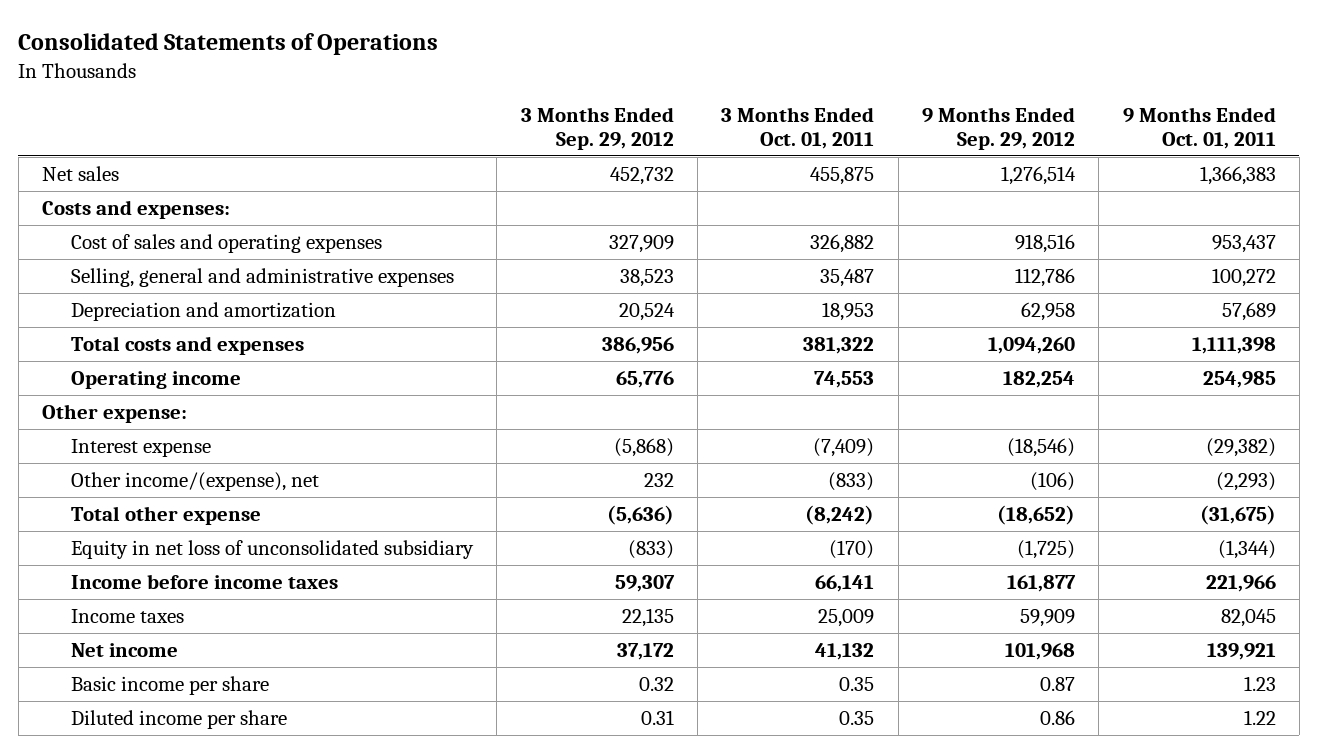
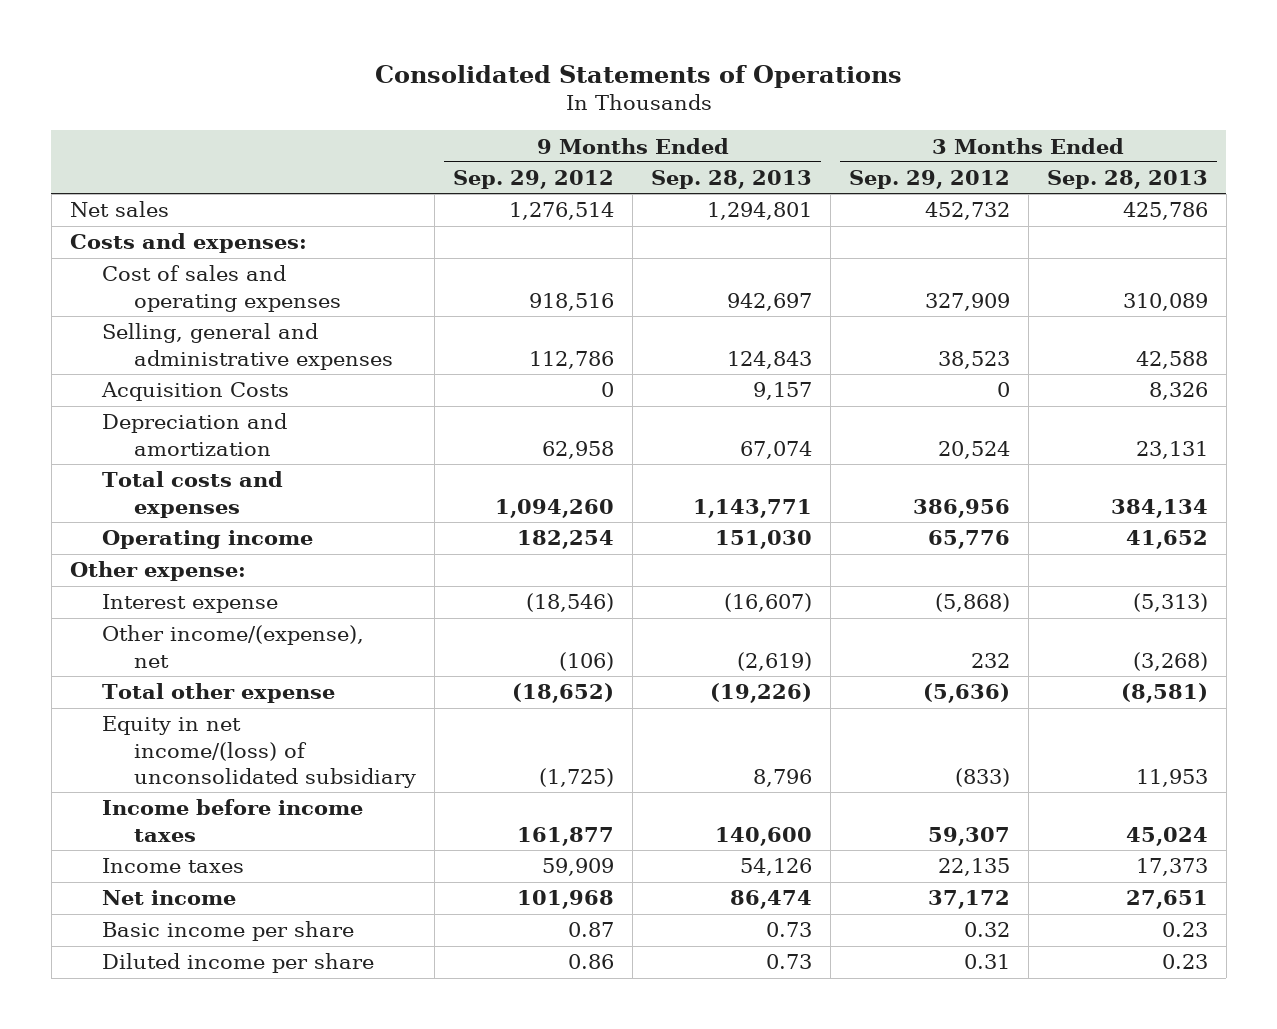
- | 3 Months Ended Sep. 29, 2012 | 3 Months Ended Oct. 01, 2011 | 9 Months Ended Sep. 29, 2012 | 9 Months Ended Oct. 01, 2011
+ | 9 Months Ended Sep. 29, 2012 | 9 Months Ended Sep. 28, 2013 | 3 Months Ended Sep. 29, 2012 | 3 Months Ended Sep. 28, 2013
+ Acquisition Costs | 0 | 9,157 | 0 | 8,326
- Equity in net loss of unconsolidated subsidiary | (833) | (170) | (1,725) | (1,344)
+ Equity in net income/(loss) of unconsolidated subsidiary | (1,725) | 8,796 | (833) | 11,953

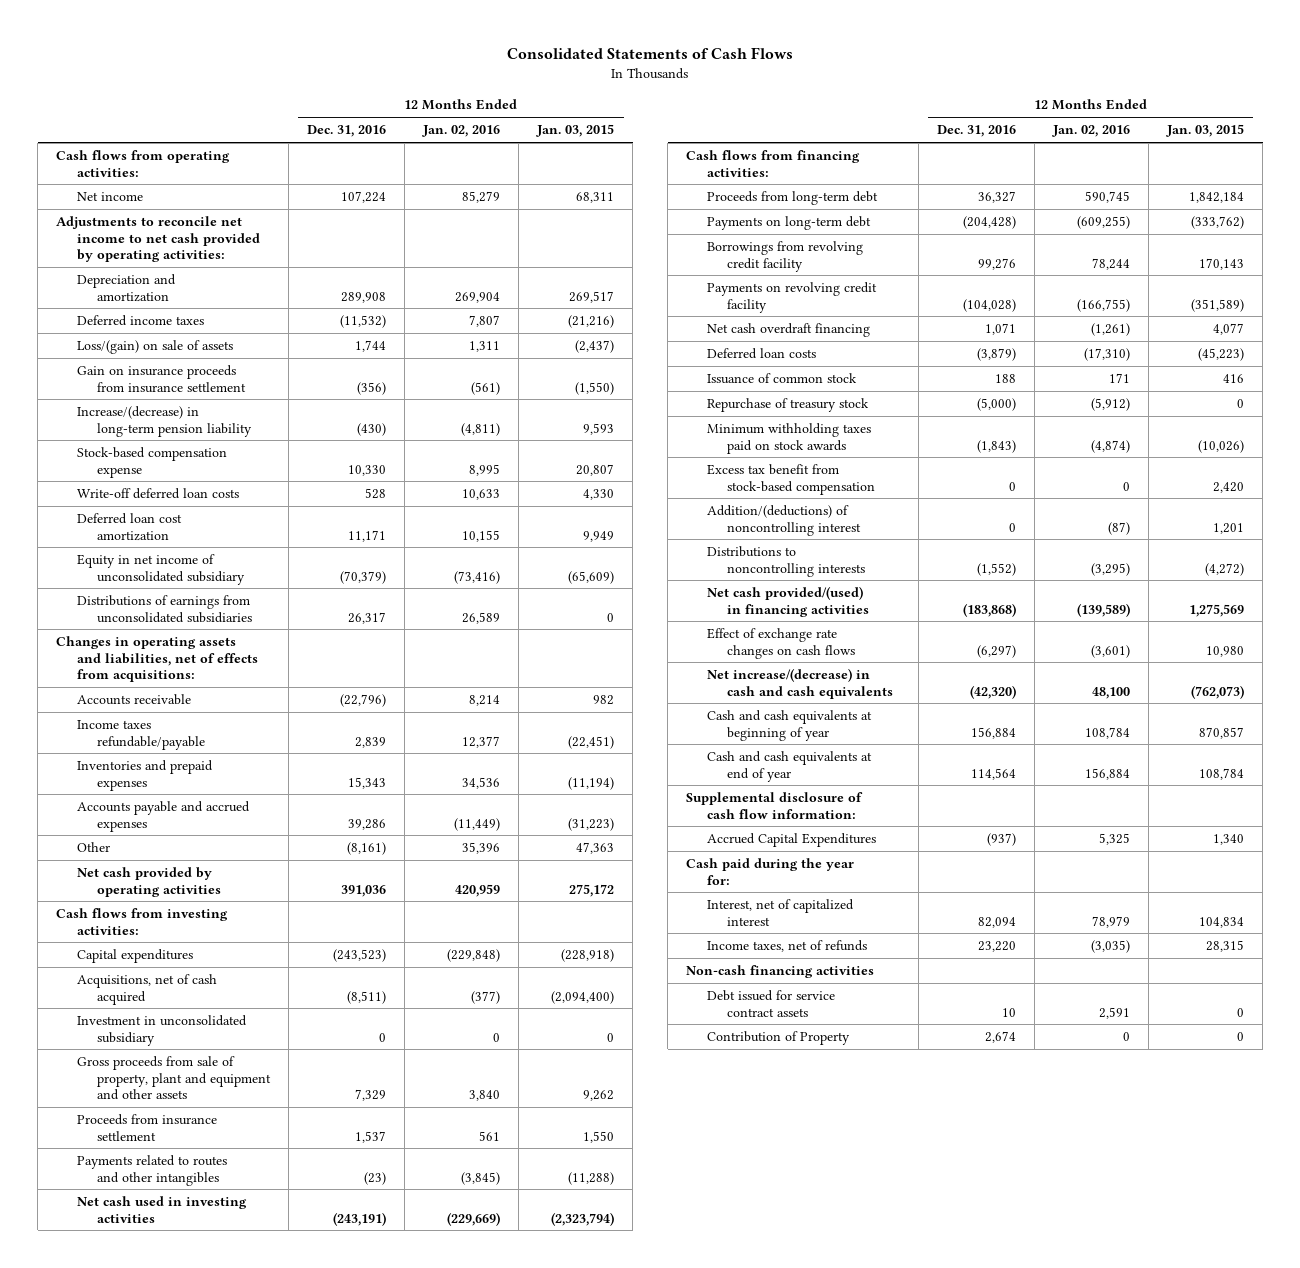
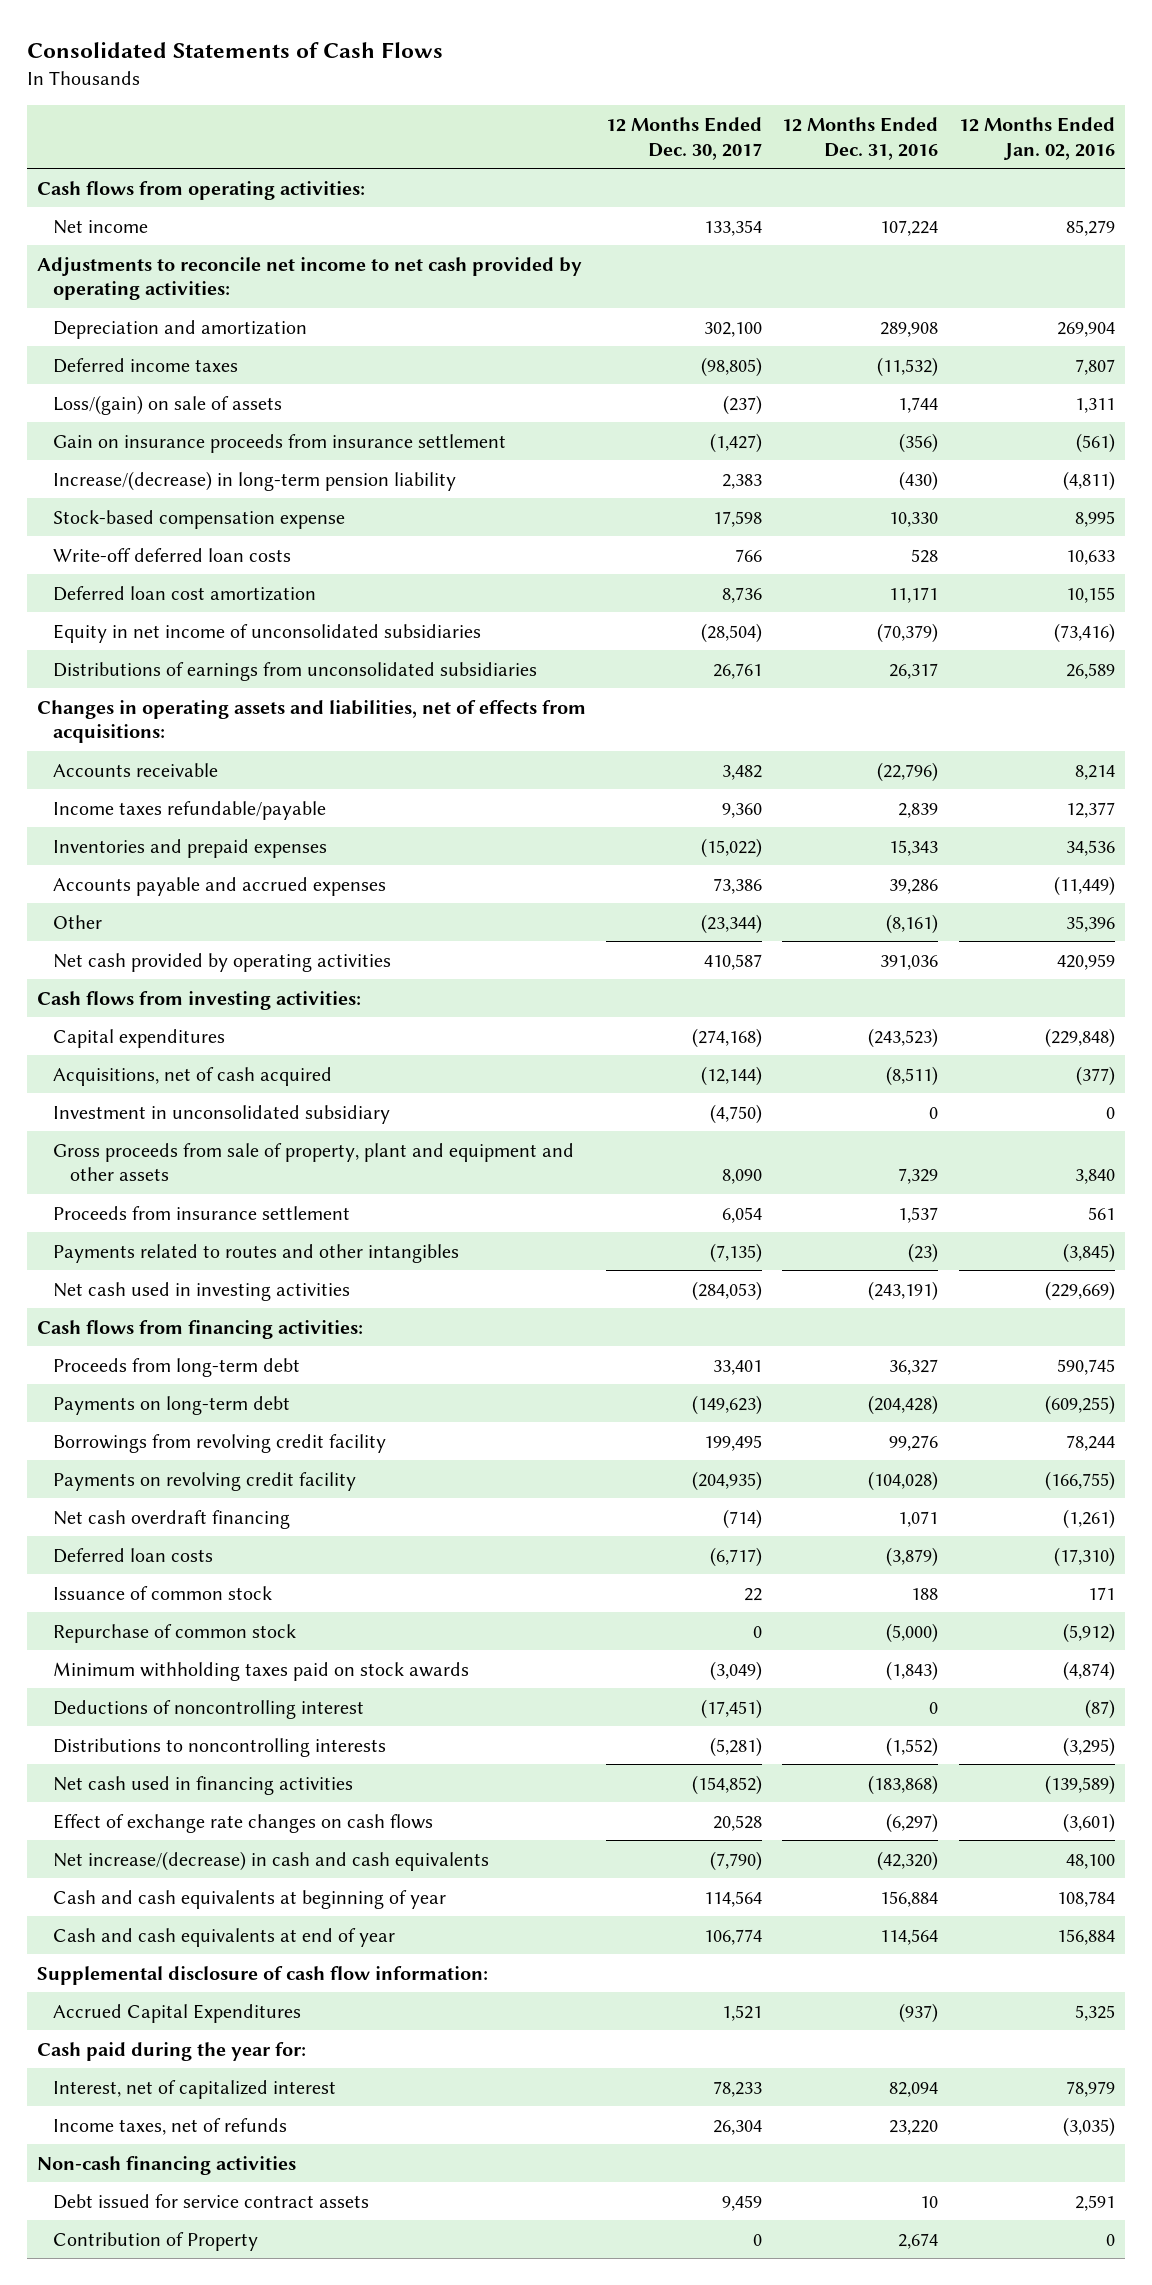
- | 12 Months Ended Dec. 31, 2016 | 12 Months Ended Jan. 02, 2016 | 12 Months Ended Jan. 03, 2015
+ | 12 Months Ended Dec. 30, 2017 | 12 Months Ended Dec. 31, 2016 | 12 Months Ended Jan. 02, 2016
- Equity in net income of unconsolidated subsidiary | (70,379) | (73,416) | (65,609)
+ Equity in net income of unconsolidated subsidiaries | (28,504) | (70,379) | (73,416)
- Repurchase of treasury stock | (5,000) | (5,912) | 0
+ Repurchase of common stock | 0 | (5,000) | (5,912)
- Excess tax benefit from stock-based compensation | 0 | 0 | 2,420
- Addition/(deductions) of noncontrolling interest | 0 | (87) | 1,201
+ Deductions of noncontrolling interest | (17,451) | 0 | (87)
- Net cash provided/(used) in financing activities | (183,868) | (139,589) | 1,275,569
+ Net cash used in financing activities | (154,852) | (183,868) | (139,589)

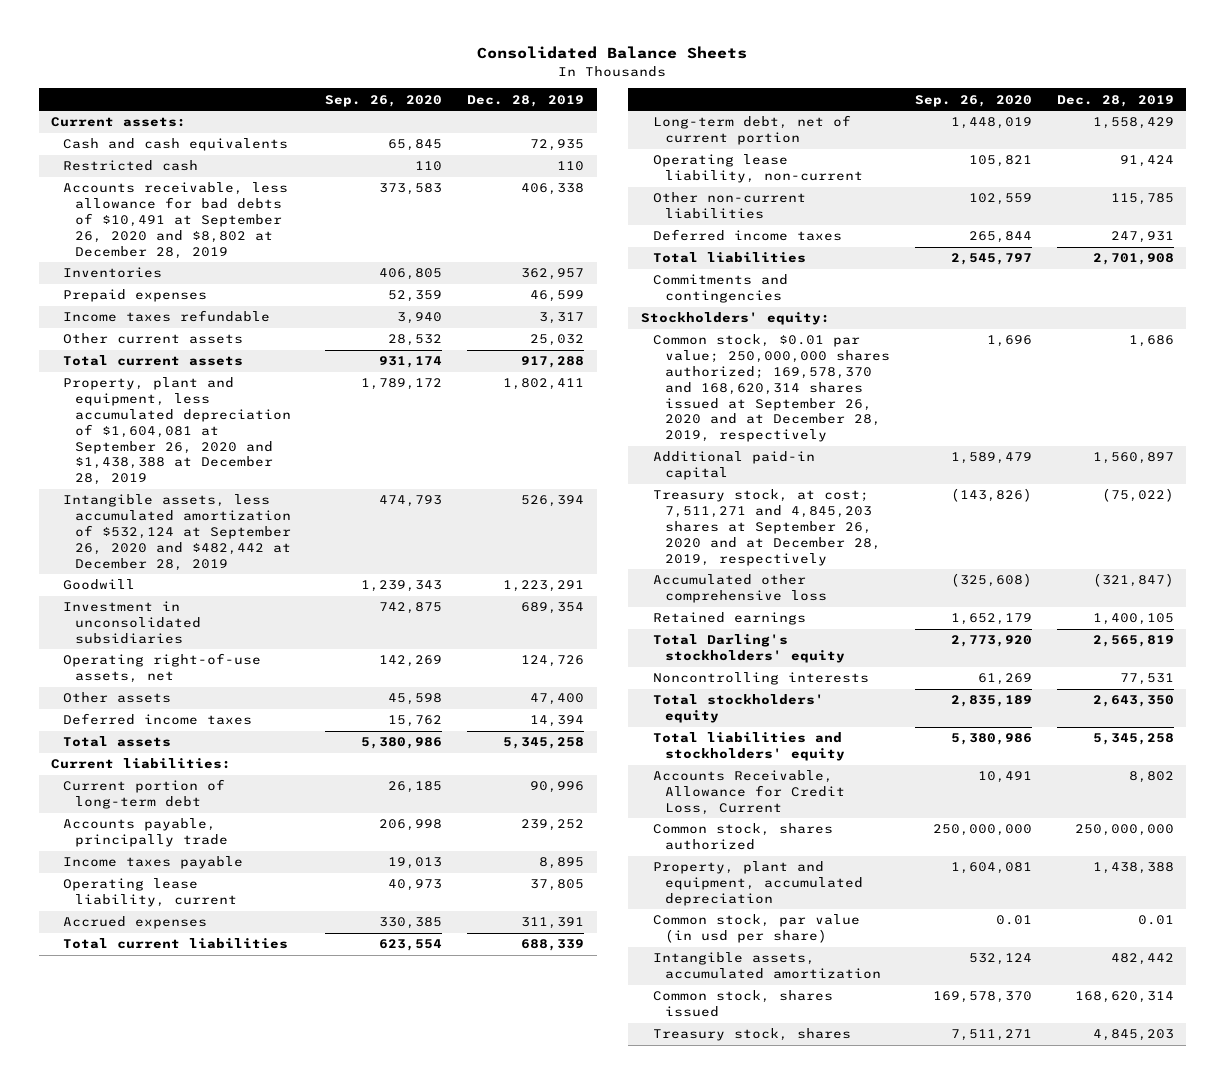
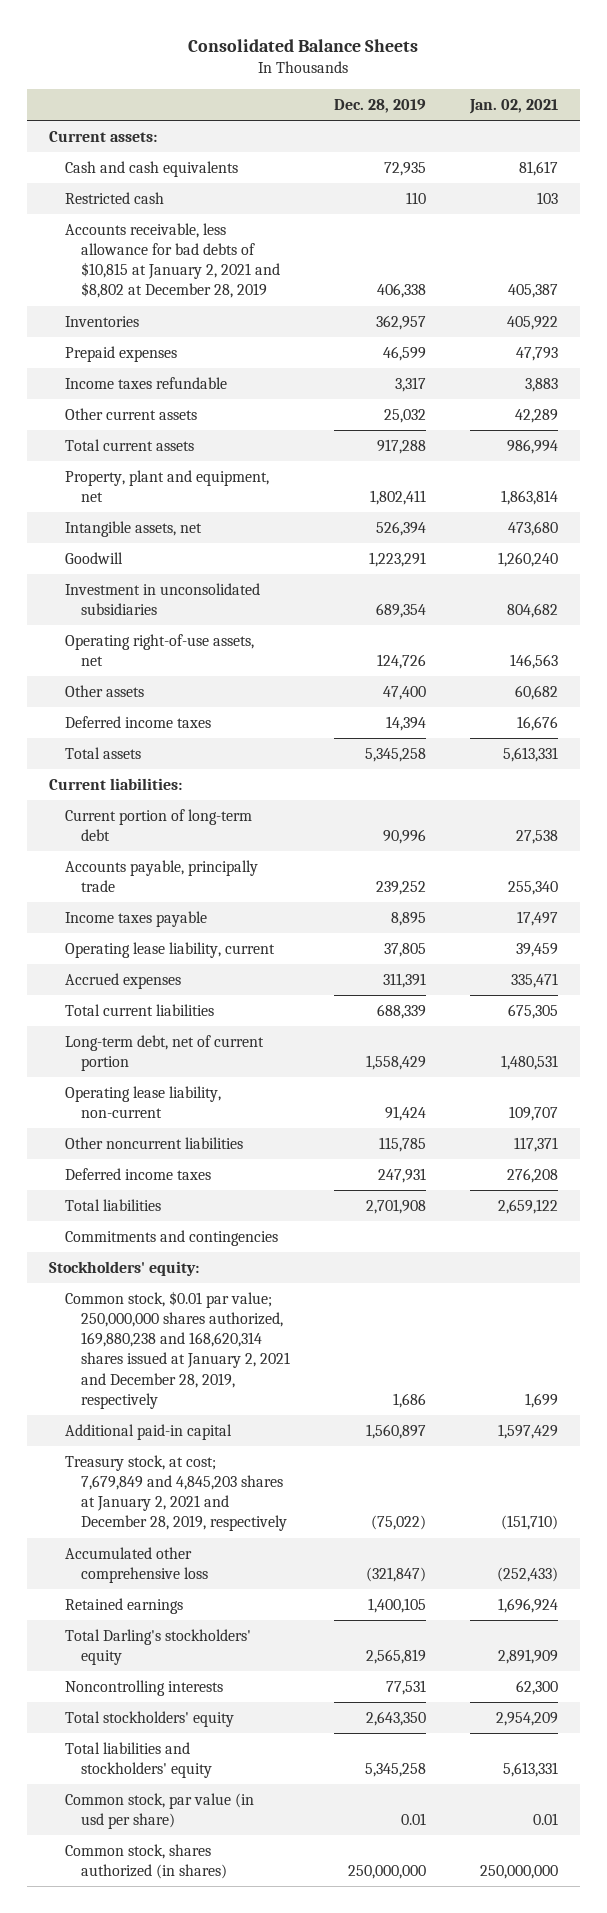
- | Sep. 26, 2020 | Dec. 28, 2019
+ | Dec. 28, 2019 | Jan. 02, 2021
- Accounts receivable, less allowance for bad debts of $10,491 at September 26, 2020 and $8,802 at December 28, 2019 | 373,583 | 406,338
+ Accounts receivable, less allowance for bad debts of $10,815 at January 2, 2021 and $8,802 at December 28, 2019 | 406,338 | 405,387
- Property, plant and equipment, less accumulated depreciation of $1,604,081 at September 26, 2020 and $1,438,388 at December 28, 2019 | 1,789,172 | 1,802,411
- Intangible assets, less accumulated amortization of $532,124 at September 26, 2020 and $482,442 at December 28, 2019 | 474,793 | 526,394
+ Property, plant and equipment, net | 1,802,411 | 1,863,814
+ Intangible assets, net | 526,394 | 473,680
- Other non-current liabilities | 102,559 | 115,785
+ Other noncurrent liabilities | 115,785 | 117,371
- Common stock, $0.01 par value; 250,000,000 shares authorized; 169,578,370 and 168,620,314 shares issued at September 26, 2020 and at December 28, 2019, respectively | 1,696 | 1,686
+ Common stock, $0.01 par value; 250,000,000 shares authorized, 169,880,238 and 168,620,314 shares issued at January 2, 2021 and December 28, 2019, respectively | 1,686 | 1,699
- Treasury stock, at cost; 7,511,271 and 4,845,203 shares at September 26, 2020 and at December 28, 2019, respectively | (143,826) | (75,022)
+ Treasury stock, at cost; 7,679,849 and 4,845,203 shares at January 2, 2021 and December 28, 2019, respectively | (75,022) | (151,710)
- Accounts Receivable, Allowance for Credit Loss, Current | 10,491 | 8,802
- Common stock, shares authorized | 250,000,000 | 250,000,000
- Property, plant and equipment, accumulated depreciation | 1,604,081 | 1,438,388
- Intangible assets, accumulated amortization | 532,124 | 482,442
- Common stock, shares issued | 169,578,370 | 168,620,314
- Treasury stock, shares | 7,511,271 | 4,845,203
+ Common stock, shares authorized (in shares) | 250,000,000 | 250,000,000

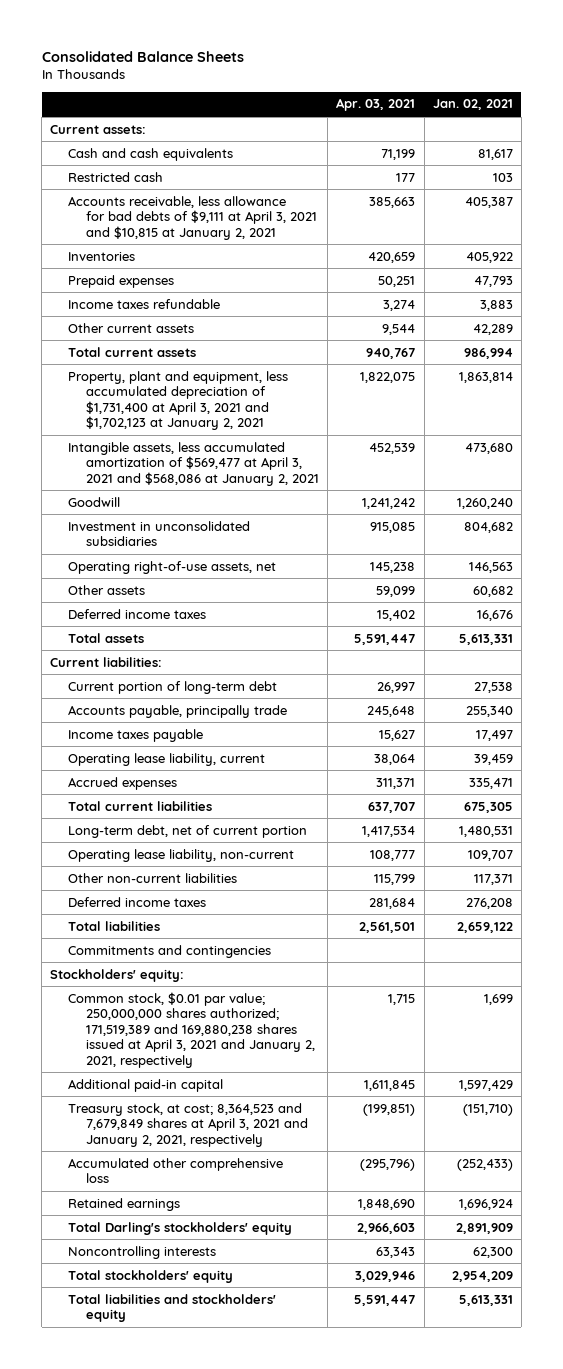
- | Dec. 28, 2019 | Jan. 02, 2021
+ | Apr. 03, 2021 | Jan. 02, 2021
- Accounts receivable, less allowance for bad debts of $10,815 at January 2, 2021 and $8,802 at December 28, 2019 | 406,338 | 405,387
+ Accounts receivable, less allowance for bad debts of $9,111 at April 3, 2021 and $10,815 at January 2, 2021 | 385,663 | 405,387
- Property, plant and equipment, net | 1,802,411 | 1,863,814
- Intangible assets, net | 526,394 | 473,680
+ Property, plant and equipment, less accumulated depreciation of $1,731,400 at April 3, 2021 and $1,702,123 at January 2, 2021 | 1,822,075 | 1,863,814
+ Intangible assets, less accumulated amortization of $569,477 at April 3, 2021 and $568,086 at January 2, 2021 | 452,539 | 473,680
- Other noncurrent liabilities | 115,785 | 117,371
+ Other non-current liabilities | 115,799 | 117,371
- Common stock, $0.01 par value; 250,000,000 shares authorized, 169,880,238 and 168,620,314 shares issued at January 2, 2021 and December 28, 2019, respectively | 1,686 | 1,699
+ Common stock, $0.01 par value; 250,000,000 shares authorized; 171,519,389 and 169,880,238 shares issued at April 3, 2021 and January 2, 2021, respectively | 1,715 | 1,699
- Treasury stock, at cost; 7,679,849 and 4,845,203 shares at January 2, 2021 and December 28, 2019, respectively | (75,022) | (151,710)
+ Treasury stock, at cost; 8,364,523 and 7,679,849 shares at April 3, 2021 and January 2, 2021, respectively | (199,851) | (151,710)
- Common stock, par value (in usd per share) | 0.01 | 0.01
- Common stock, shares authorized (in shares) | 250,000,000 | 250,000,000

